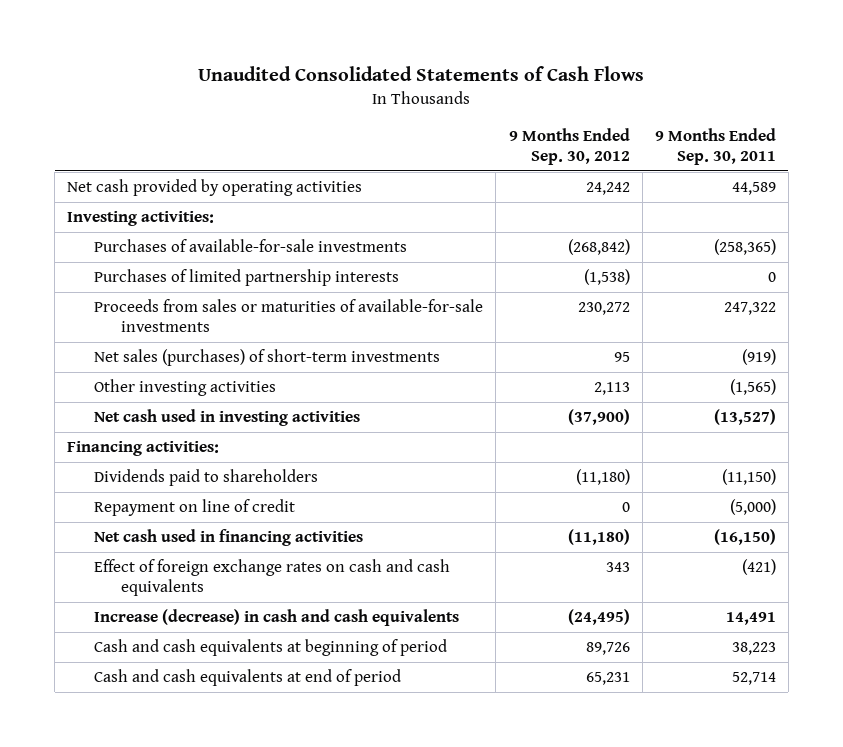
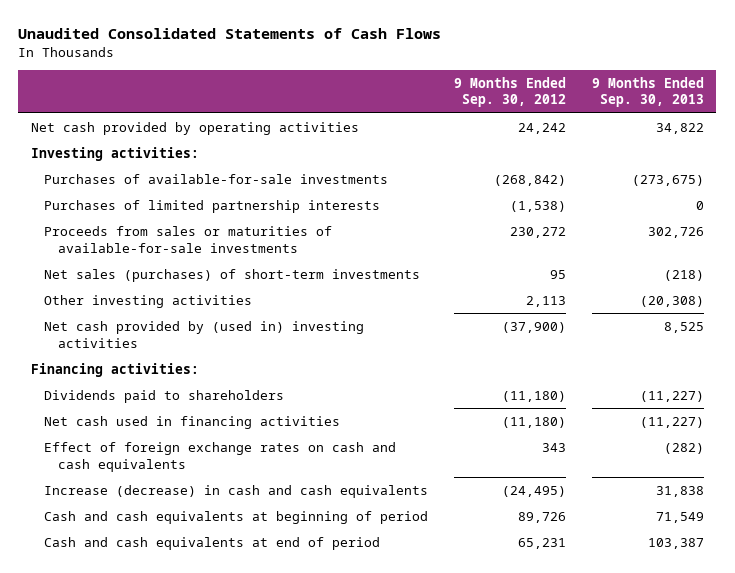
- | 9 Months Ended Sep. 30, 2012 | 9 Months Ended Sep. 30, 2011
+ | 9 Months Ended Sep. 30, 2012 | 9 Months Ended Sep. 30, 2013
- Net cash used in investing activities | (37,900) | (13,527)
+ Net cash provided by (used in) investing activities | (37,900) | 8,525
- Repayment on line of credit | 0 | (5,000)

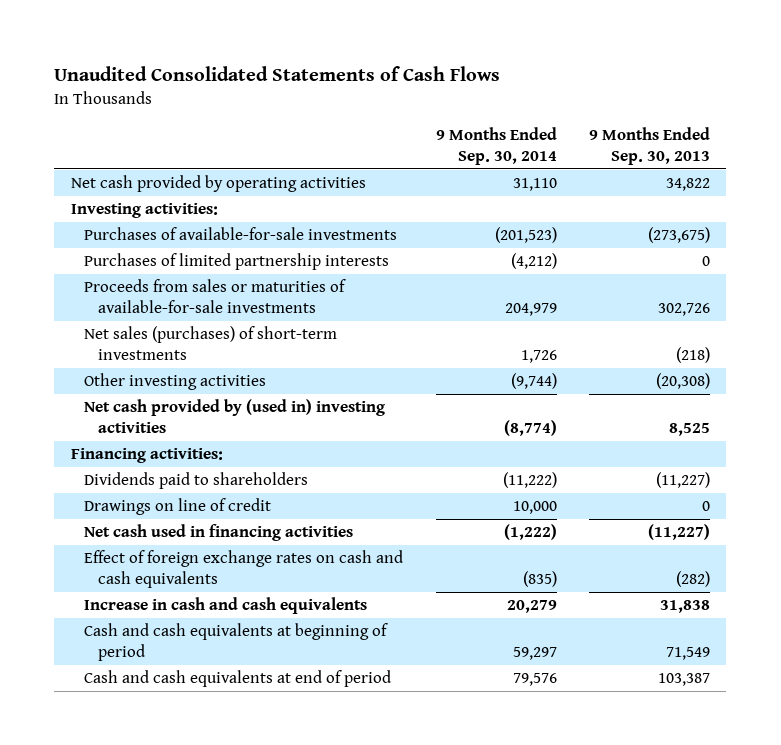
- | 9 Months Ended Sep. 30, 2012 | 9 Months Ended Sep. 30, 2013
+ | 9 Months Ended Sep. 30, 2014 | 9 Months Ended Sep. 30, 2013
+ Drawings on line of credit | 10,000 | 0
- Increase (decrease) in cash and cash equivalents | (24,495) | 31,838
+ Increase in cash and cash equivalents | 20,279 | 31,838

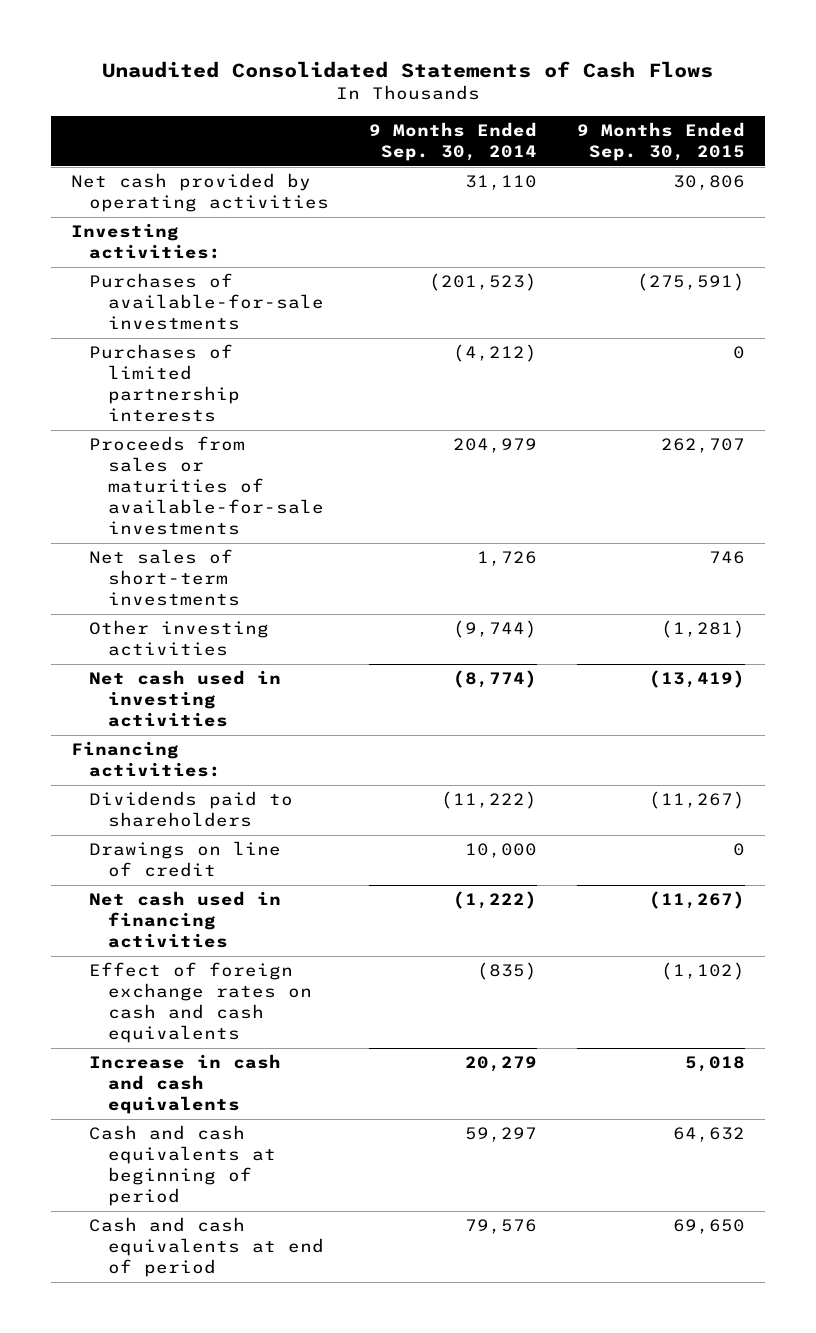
- | 9 Months Ended Sep. 30, 2014 | 9 Months Ended Sep. 30, 2013
+ | 9 Months Ended Sep. 30, 2014 | 9 Months Ended Sep. 30, 2015
- Net sales (purchases) of short-term investments | 1,726 | (218)
+ Net sales of short-term investments | 1,726 | 746
- Net cash provided by (used in) investing activities | (8,774) | 8,525
+ Net cash used in investing activities | (8,774) | (13,419)

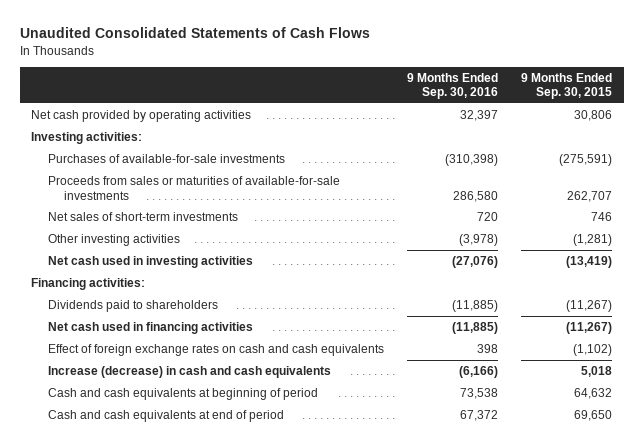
- | 9 Months Ended Sep. 30, 2014 | 9 Months Ended Sep. 30, 2015
+ | 9 Months Ended Sep. 30, 2016 | 9 Months Ended Sep. 30, 2015
- Purchases of limited partnership interests | (4,212) | 0
- Drawings on line of credit | 10,000 | 0
- Increase in cash and cash equivalents | 20,279 | 5,018
+ Increase (decrease) in cash and cash equivalents | (6,166) | 5,018

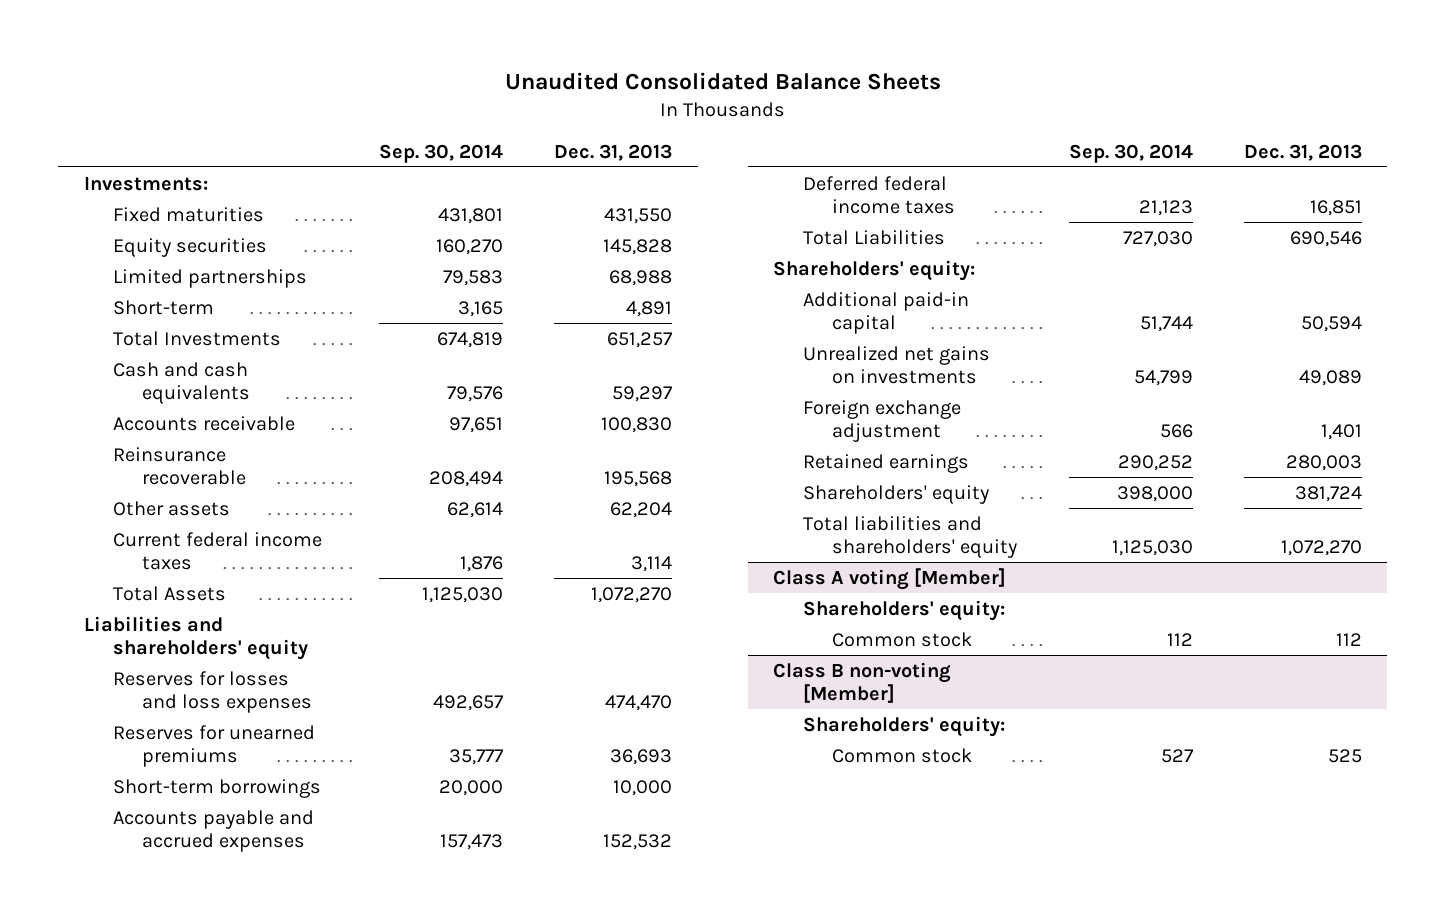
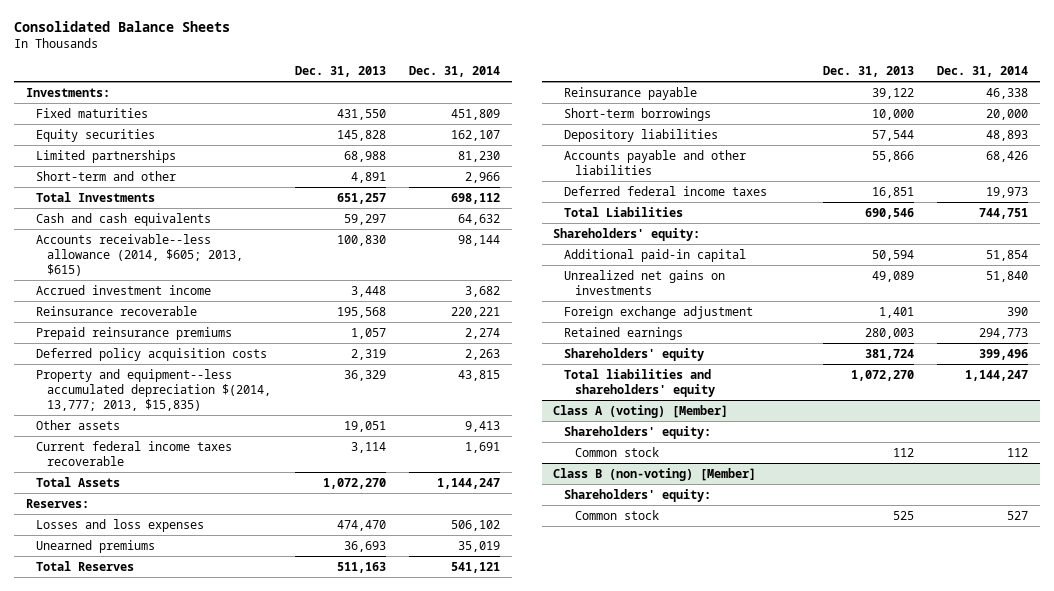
- Unaudited Consolidated Balance Sheets
+ Consolidated Balance Sheets
- | Sep. 30, 2014 | Dec. 31, 2013
+ | Dec. 31, 2013 | Dec. 31, 2014
- Short-term | 3,165 | 4,891
+ Short-term and other | 4,891 | 2,966
- Accounts receivable | 97,651 | 100,830
+ Accounts receivable--less allowance (2014, $605; 2013, $615) | 100,830 | 98,144
+ Accrued investment income | 3,448 | 3,682
- Other assets | 62,614 | 62,204
- Current federal income taxes | 1,876 | 3,114
+ Prepaid reinsurance premiums | 1,057 | 2,274
+ Deferred policy acquisition costs | 2,319 | 2,263
+ Property and equipment--less accumulated depreciation $(2014, 13,777; 2013, $15,835) | 36,329 | 43,815
+ Other assets | 19,051 | 9,413
+ Current federal income taxes recoverable | 3,114 | 1,691
- Liabilities and shareholders' equity
- Reserves for losses and loss expenses | 492,657 | 474,470
- Reserves for unearned premiums | 35,777 | 36,693
+ Reserves:
+ Losses and loss expenses | 474,470 | 506,102
+ Unearned premiums | 36,693 | 35,019
+ Total Reserves | 511,163 | 541,121
+ Reinsurance payable | 39,122 | 46,338
- Accounts payable and accrued expenses | 157,473 | 152,532
+ Depository liabilities | 57,544 | 48,893
+ Accounts payable and other liabilities | 55,866 | 68,426
- Class A voting [Member]
+ Class A (voting) [Member]
- Class B non-voting [Member]
+ Class B (non-voting) [Member]

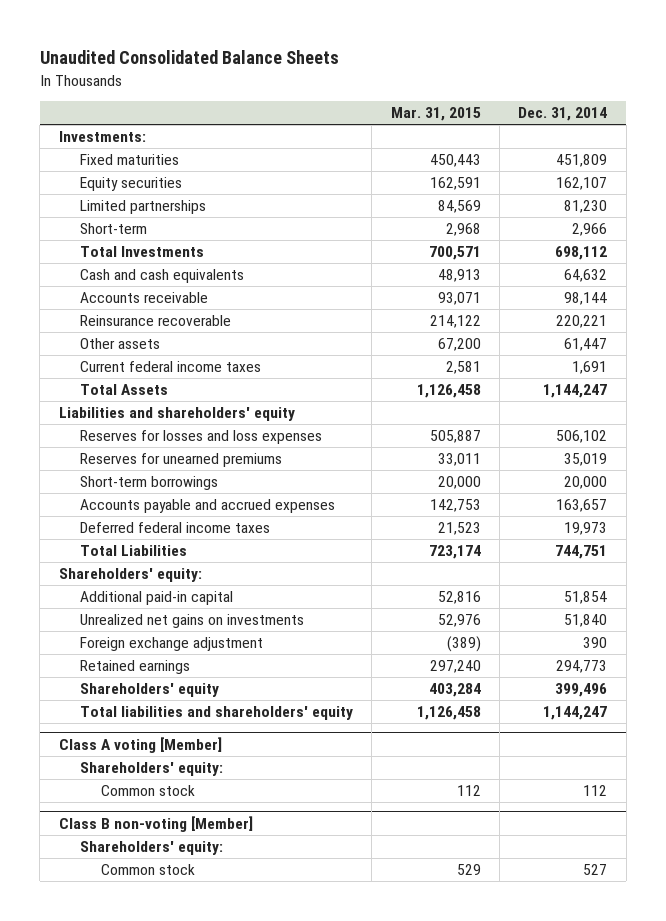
- Consolidated Balance Sheets
+ Unaudited Consolidated Balance Sheets
- | Dec. 31, 2013 | Dec. 31, 2014
+ | Mar. 31, 2015 | Dec. 31, 2014
- Short-term and other | 4,891 | 2,966
+ Short-term | 2,968 | 2,966
- Accounts receivable--less allowance (2014, $605; 2013, $615) | 100,830 | 98,144
- Accrued investment income | 3,448 | 3,682
+ Accounts receivable | 93,071 | 98,144
- Prepaid reinsurance premiums | 1,057 | 2,274
- Deferred policy acquisition costs | 2,319 | 2,263
- Property and equipment--less accumulated depreciation $(2014, 13,777; 2013, $15,835) | 36,329 | 43,815
- Other assets | 19,051 | 9,413
- Current federal income taxes recoverable | 3,114 | 1,691
+ Other assets | 67,200 | 61,447
+ Current federal income taxes | 2,581 | 1,691
- Reserves:
- Losses and loss expenses | 474,470 | 506,102
- Unearned premiums | 36,693 | 35,019
- Total Reserves | 511,163 | 541,121
- Reinsurance payable | 39,122 | 46,338
+ Liabilities and shareholders' equity
+ Reserves for losses and loss expenses | 505,887 | 506,102
+ Reserves for unearned premiums | 33,011 | 35,019
- Depository liabilities | 57,544 | 48,893
- Accounts payable and other liabilities | 55,866 | 68,426
+ Accounts payable and accrued expenses | 142,753 | 163,657
- Class A (voting) [Member]
+ Class A voting [Member]
- Class B (non-voting) [Member]
+ Class B non-voting [Member]

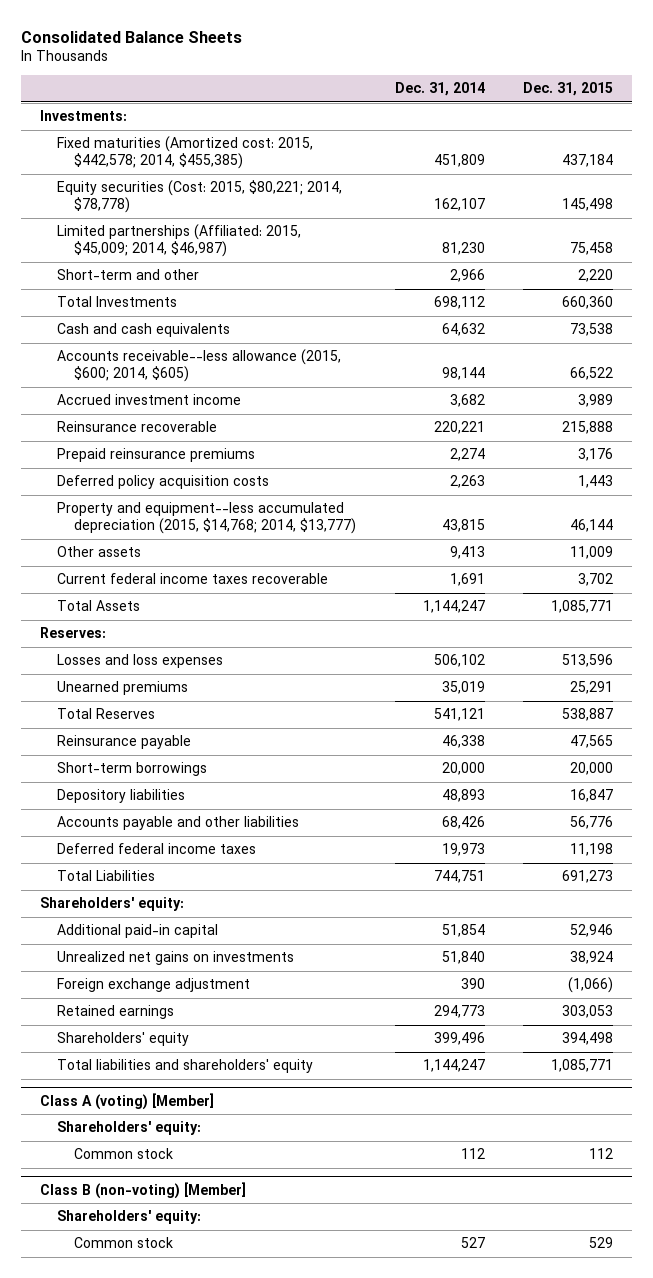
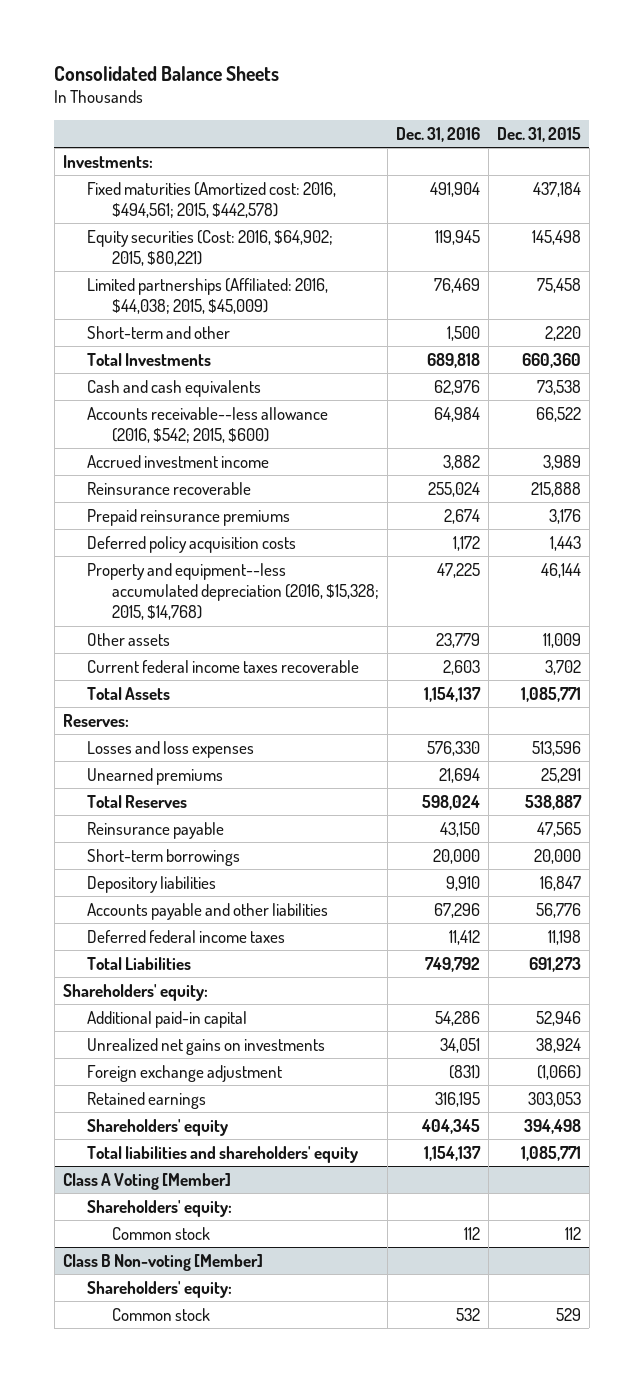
- | Dec. 31, 2014 | Dec. 31, 2015
+ | Dec. 31, 2016 | Dec. 31, 2015
- Fixed maturities (Amortized cost: 2015, $442,578; 2014, $455,385) | 451,809 | 437,184
- Equity securities (Cost: 2015, $80,221; 2014, $78,778) | 162,107 | 145,498
- Limited partnerships (Affiliated: 2015, $45,009; 2014, $46,987) | 81,230 | 75,458
+ Fixed maturities (Amortized cost: 2016, $494,561; 2015, $442,578) | 491,904 | 437,184
+ Equity securities (Cost: 2016, $64,902; 2015, $80,221) | 119,945 | 145,498
+ Limited partnerships (Affiliated: 2016, $44,038; 2015, $45,009) | 76,469 | 75,458
- Accounts receivable--less allowance (2015, $600; 2014, $605) | 98,144 | 66,522
+ Accounts receivable--less allowance (2016, $542; 2015, $600) | 64,984 | 66,522
- Property and equipment--less accumulated depreciation (2015, $14,768; 2014, $13,777) | 43,815 | 46,144
+ Property and equipment--less accumulated depreciation (2016, $15,328; 2015, $14,768) | 47,225 | 46,144
- Class A (voting) [Member]
+ Class A Voting [Member]
- Class B (non-voting) [Member]
+ Class B Non-voting [Member]

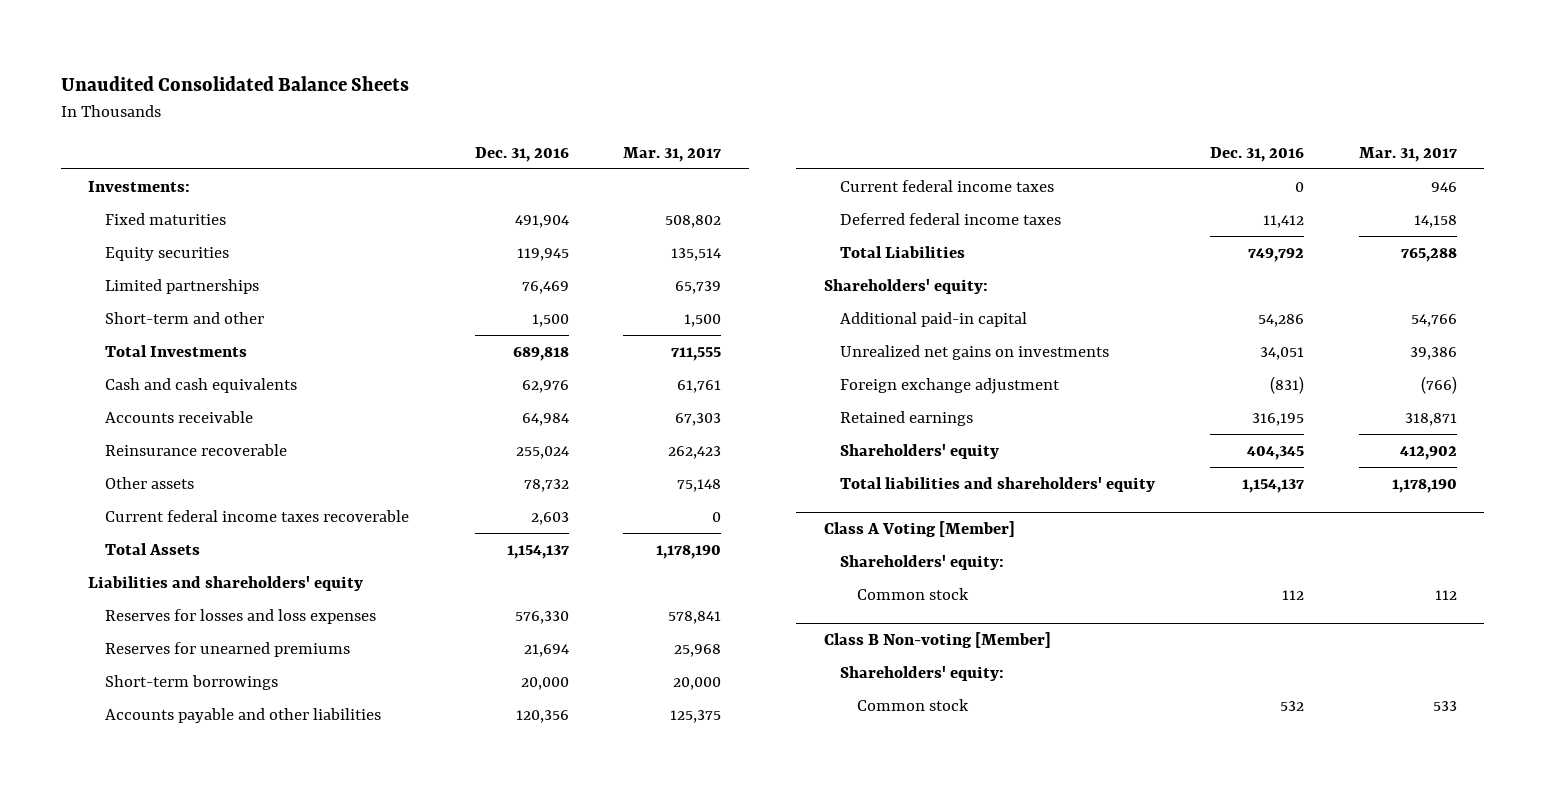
- Consolidated Balance Sheets
+ Unaudited Consolidated Balance Sheets
- | Dec. 31, 2016 | Dec. 31, 2015
+ | Dec. 31, 2016 | Mar. 31, 2017
- Fixed maturities (Amortized cost: 2016, $494,561; 2015, $442,578) | 491,904 | 437,184
- Equity securities (Cost: 2016, $64,902; 2015, $80,221) | 119,945 | 145,498
- Limited partnerships (Affiliated: 2016, $44,038; 2015, $45,009) | 76,469 | 75,458
+ Fixed maturities | 491,904 | 508,802
+ Equity securities | 119,945 | 135,514
+ Limited partnerships | 76,469 | 65,739
- Accounts receivable--less allowance (2016, $542; 2015, $600) | 64,984 | 66,522
- Accrued investment income | 3,882 | 3,989
+ Accounts receivable | 64,984 | 67,303
- Prepaid reinsurance premiums | 2,674 | 3,176
- Deferred policy acquisition costs | 1,172 | 1,443
- Property and equipment--less accumulated depreciation (2016, $15,328; 2015, $14,768) | 47,225 | 46,144
- Other assets | 23,779 | 11,009
+ Other assets | 78,732 | 75,148
- Reserves:
- Losses and loss expenses | 576,330 | 513,596
- Unearned premiums | 21,694 | 25,291
- Total Reserves | 598,024 | 538,887
- Reinsurance payable | 43,150 | 47,565
+ Liabilities and shareholders' equity
+ Reserves for losses and loss expenses | 576,330 | 578,841
+ Reserves for unearned premiums | 21,694 | 25,968
- Depository liabilities | 9,910 | 16,847
- Accounts payable and other liabilities | 67,296 | 56,776
+ Accounts payable and other liabilities | 120,356 | 125,375
+ Current federal income taxes | 0 | 946

